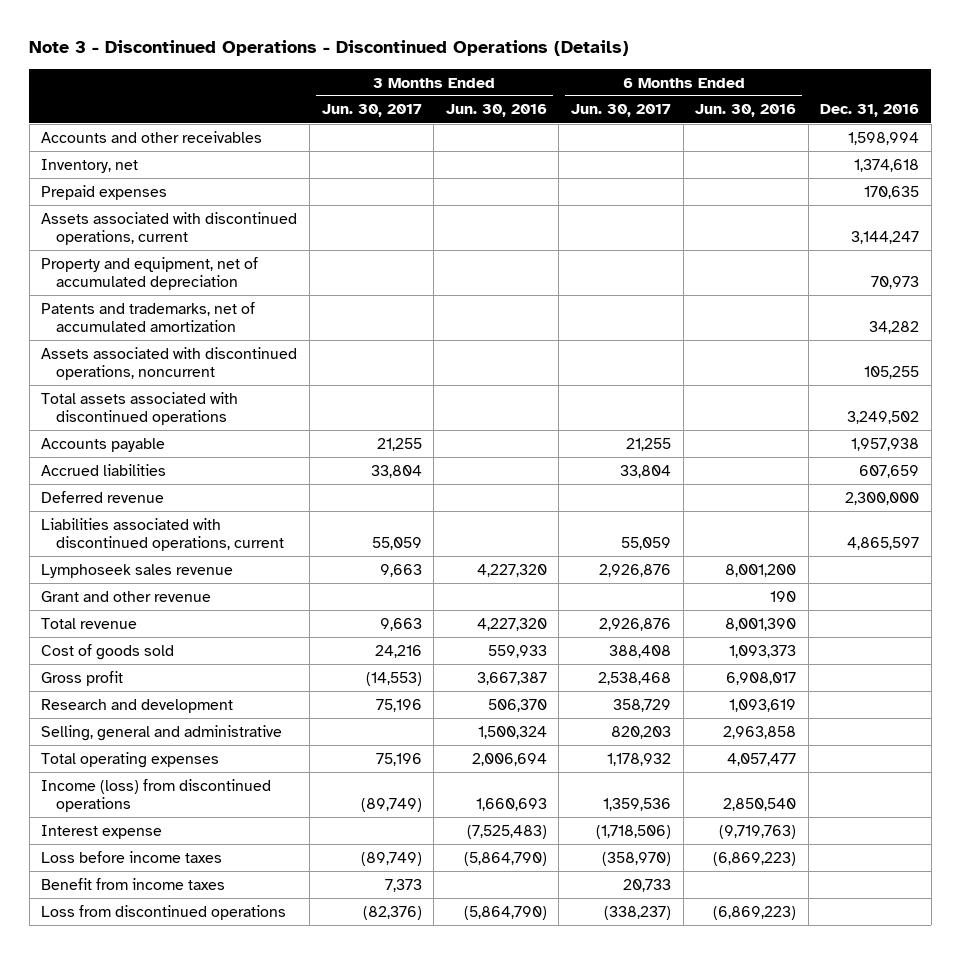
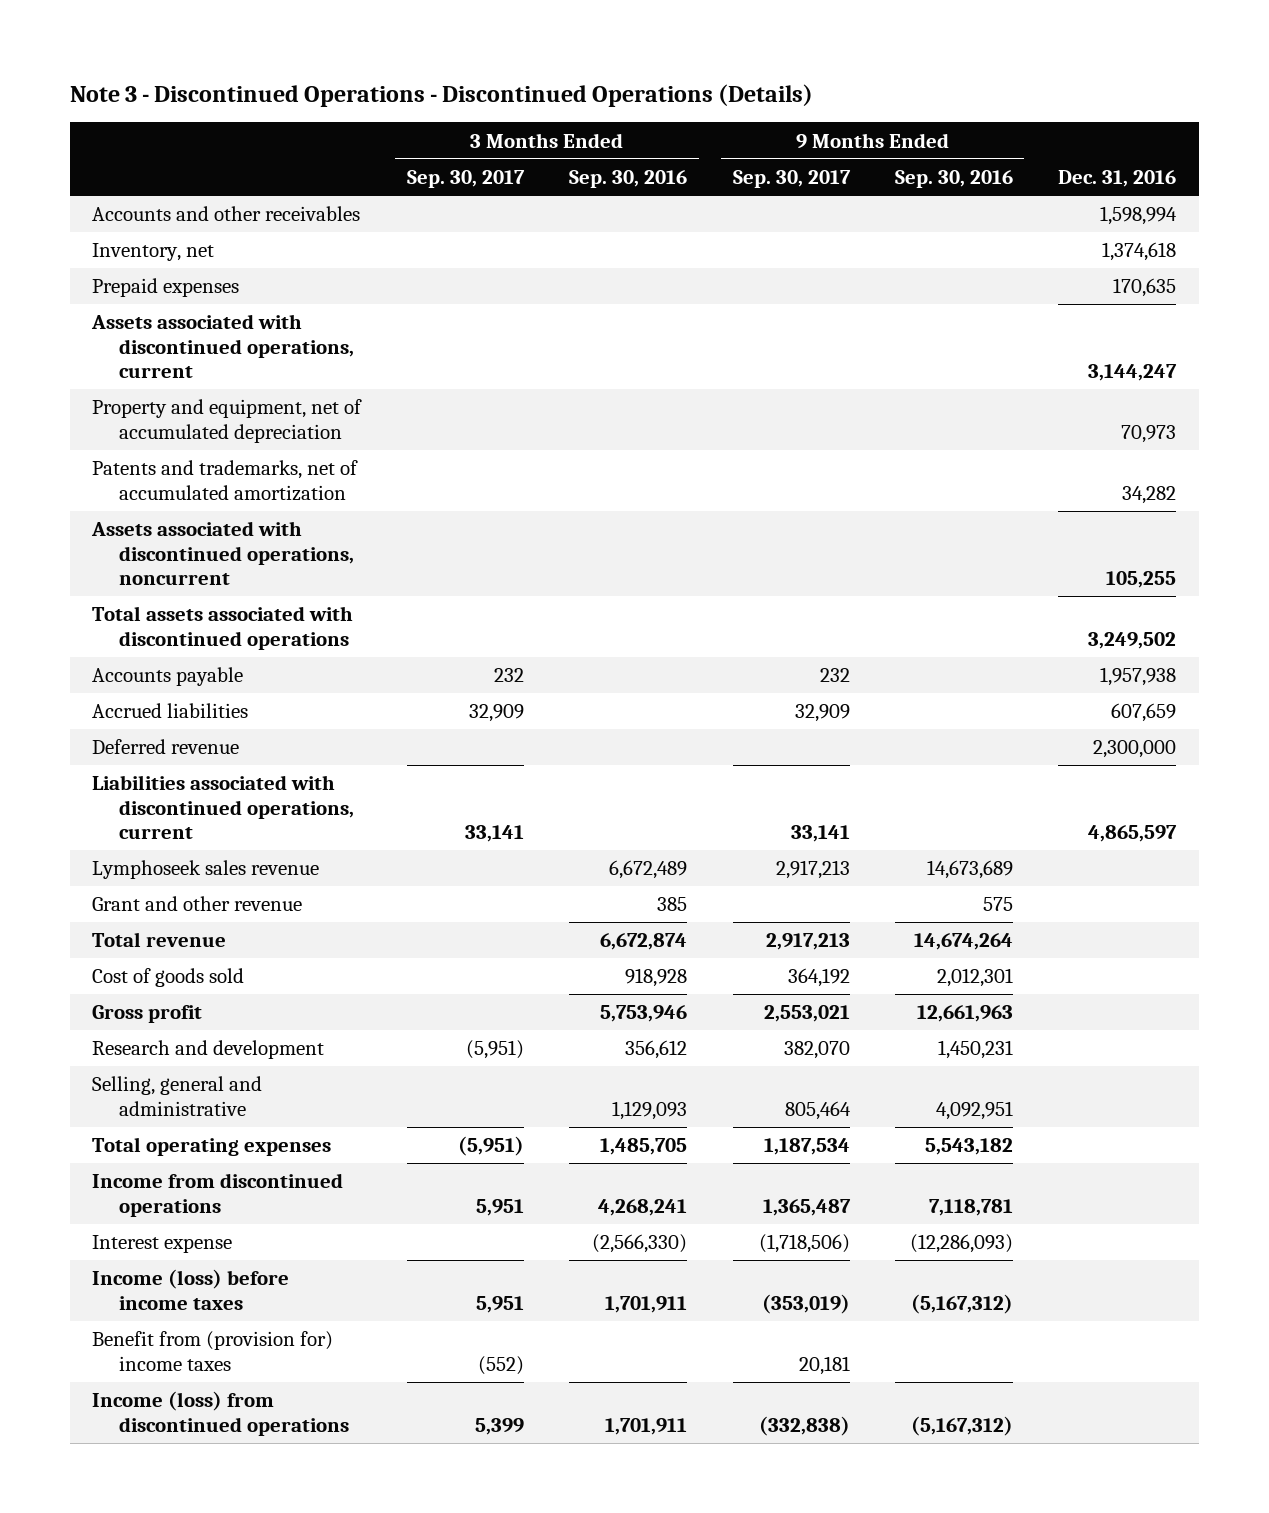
- | 3 Months Ended Jun. 30, 2017 | 3 Months Ended Jun. 30, 2016 | 6 Months Ended Jun. 30, 2017 | 6 Months Ended Jun. 30, 2016 | Dec. 31, 2016
+ | 3 Months Ended Sep. 30, 2017 | 3 Months Ended Sep. 30, 2016 | 9 Months Ended Sep. 30, 2017 | 9 Months Ended Sep. 30, 2016 | Dec. 31, 2016
+ Income from discontinued operations | 5,951 | 4,268,241 | 1,365,487 | 7,118,781 |
- Loss before income taxes | (89,749) | (5,864,790) | (358,970) | (6,869,223) |
- Benefit from income taxes | 7,373 | | 20,733 | |
- Loss from discontinued operations | (82,376) | (5,864,790) | (338,237) | (6,869,223) |
+ Income (loss) before income taxes | 5,951 | 1,701,911 | (353,019) | (5,167,312) |
+ Benefit from (provision for) income taxes | (552) | | 20,181 | |
moved down: Income (loss) from discontinued operations | 5,399 | 1,701,911 | (332,838) | (5,167,312) |

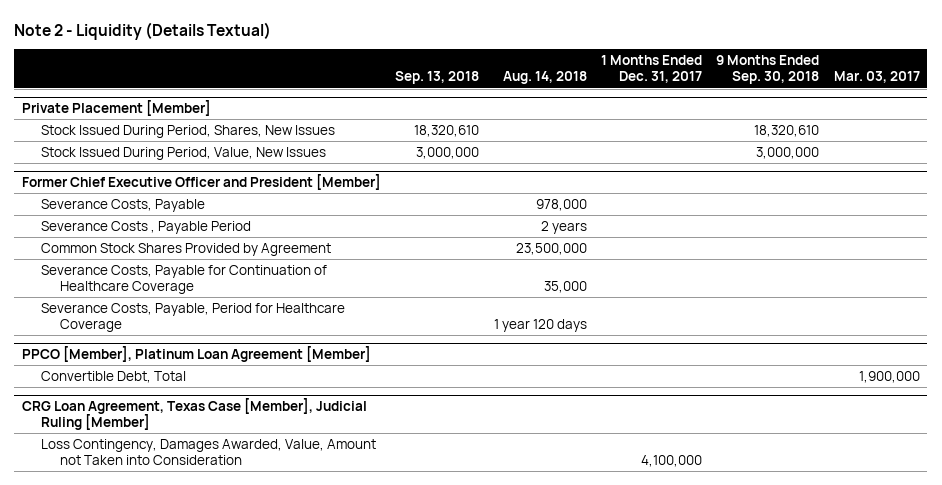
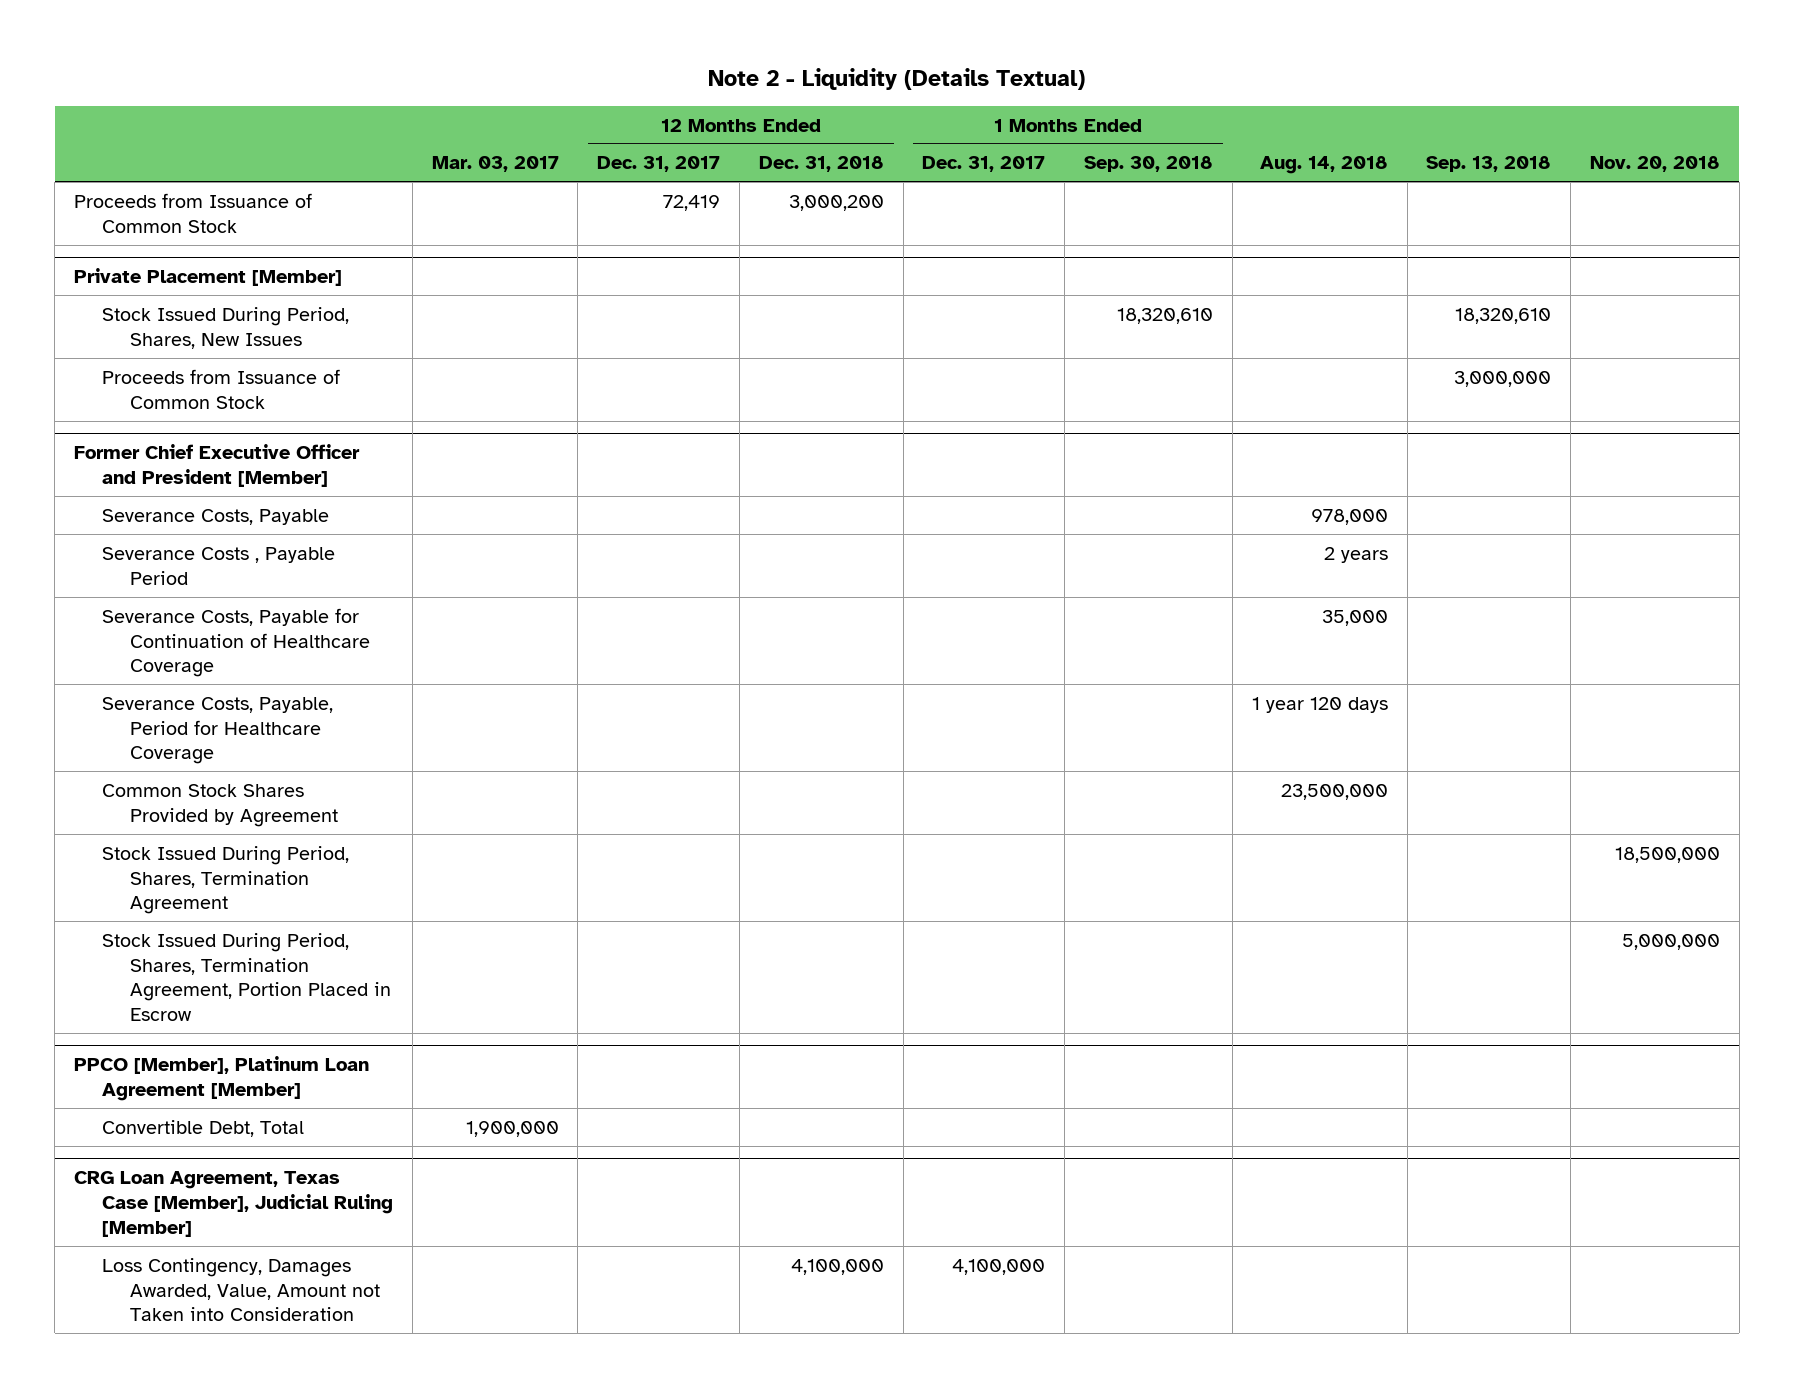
- | Sep. 13, 2018 | Aug. 14, 2018 | 1 Months Ended Dec. 31, 2017 | 9 Months Ended Sep. 30, 2018 | Mar. 03, 2017
+ | Mar. 03, 2017 | 12 Months Ended Dec. 31, 2017 | 12 Months Ended Dec. 31, 2018 | 1 Months Ended Dec. 31, 2017 | 1 Months Ended Sep. 30, 2018 | Aug. 14, 2018 | Sep. 13, 2018 | Nov. 20, 2018
+ Proceeds from Issuance of Common Stock | | 72,419 | 3,000,200 | | | | |
@ Private Placement [Member]
- Stock Issued During Period, Value, New Issues | 3,000,000 | | | 3,000,000 |
+ Proceeds from Issuance of Common Stock | | | | | | | 3,000,000 |
@ Former Chief Executive Officer and President [Member]
moved down: Common Stock Shares Provided by Agreement | | | | | | 23,500,000 | |
+ Stock Issued During Period, Shares, Termination Agreement | | | | | | | | 18,500,000
+ Stock Issued During Period, Shares, Termination Agreement, Portion Placed in Escrow | | | | | | | | 5,000,000

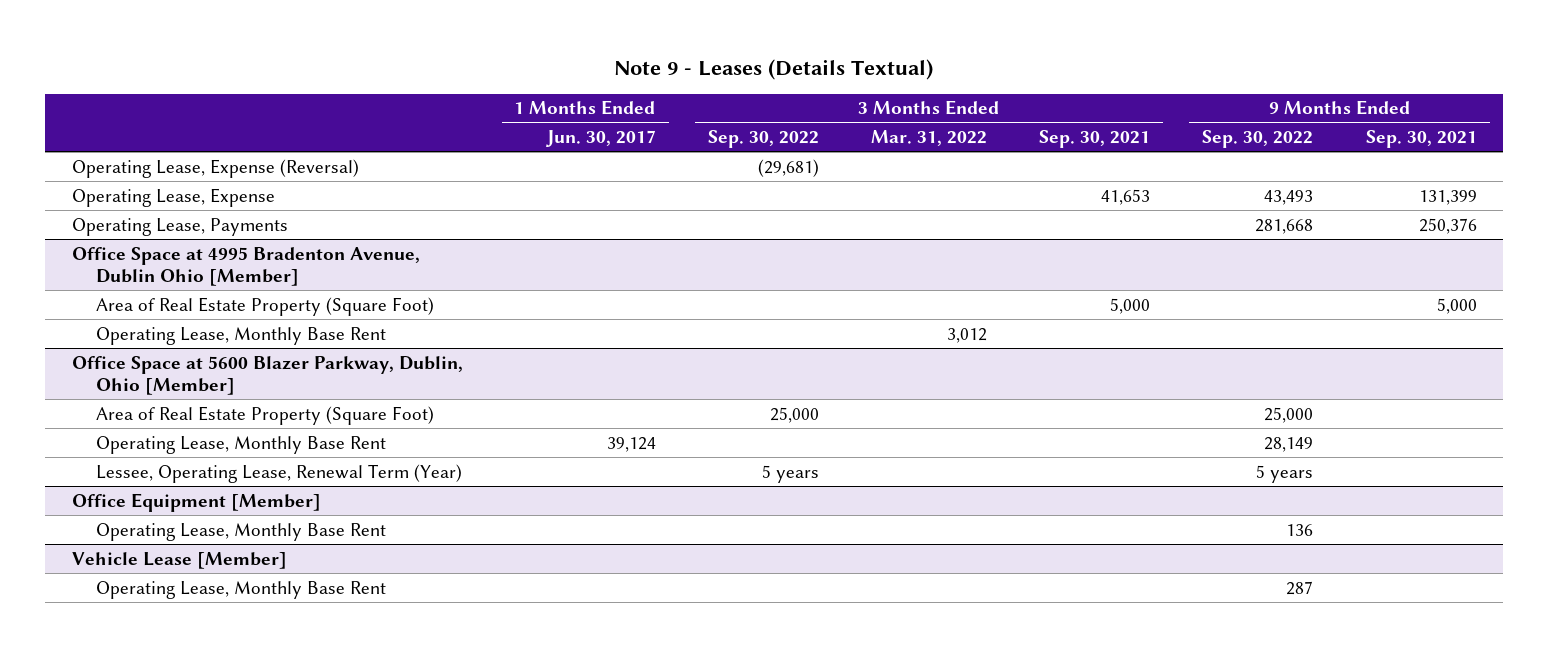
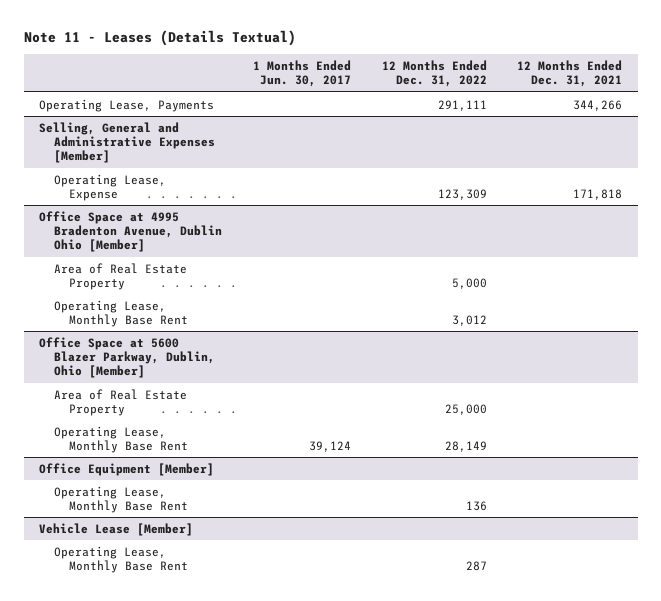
- Note 9 - Leases (Details Textual)
+ Note 11 - Leases (Details Textual)
- | 1 Months Ended Jun. 30, 2017 | 3 Months Ended Sep. 30, 2022 | 3 Months Ended Mar. 31, 2022 | 3 Months Ended Sep. 30, 2021 | 9 Months Ended Sep. 30, 2022 | 9 Months Ended Sep. 30, 2021
+ | 1 Months Ended Jun. 30, 2017 | 12 Months Ended Dec. 31, 2022 | 12 Months Ended Dec. 31, 2021
- Operating Lease, Expense (Reversal) | | (29,681) | | | |
- Operating Lease, Expense | | | | 41,653 | 43,493 | 131,399
+ Selling, General and Administrative Expenses [Member]
+ Operating Lease, Expense | | 123,309 | 171,818
@ Office Space at 4995 Bradenton Avenue, Dublin Ohio [Member]
- Area of Real Estate Property (Square Foot) | | | | 5,000 | | 5,000
+ Area of Real Estate Property | | 5,000 |
@ Office Space at 5600 Blazer Parkway, Dublin, Ohio [Member]
- Area of Real Estate Property (Square Foot) | | 25,000 | | | 25,000 |
+ Area of Real Estate Property | | 25,000 |
- Lessee, Operating Lease, Renewal Term (Year) | | 5 years | | | 5 years |

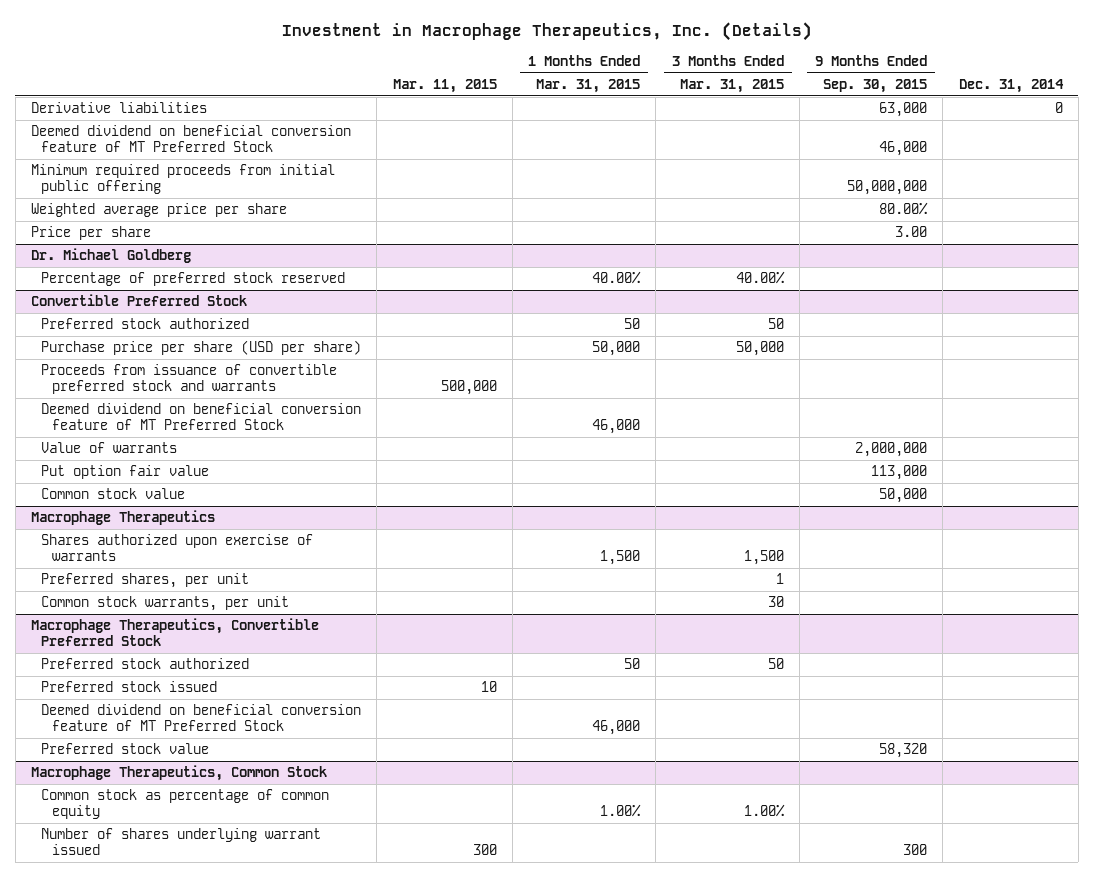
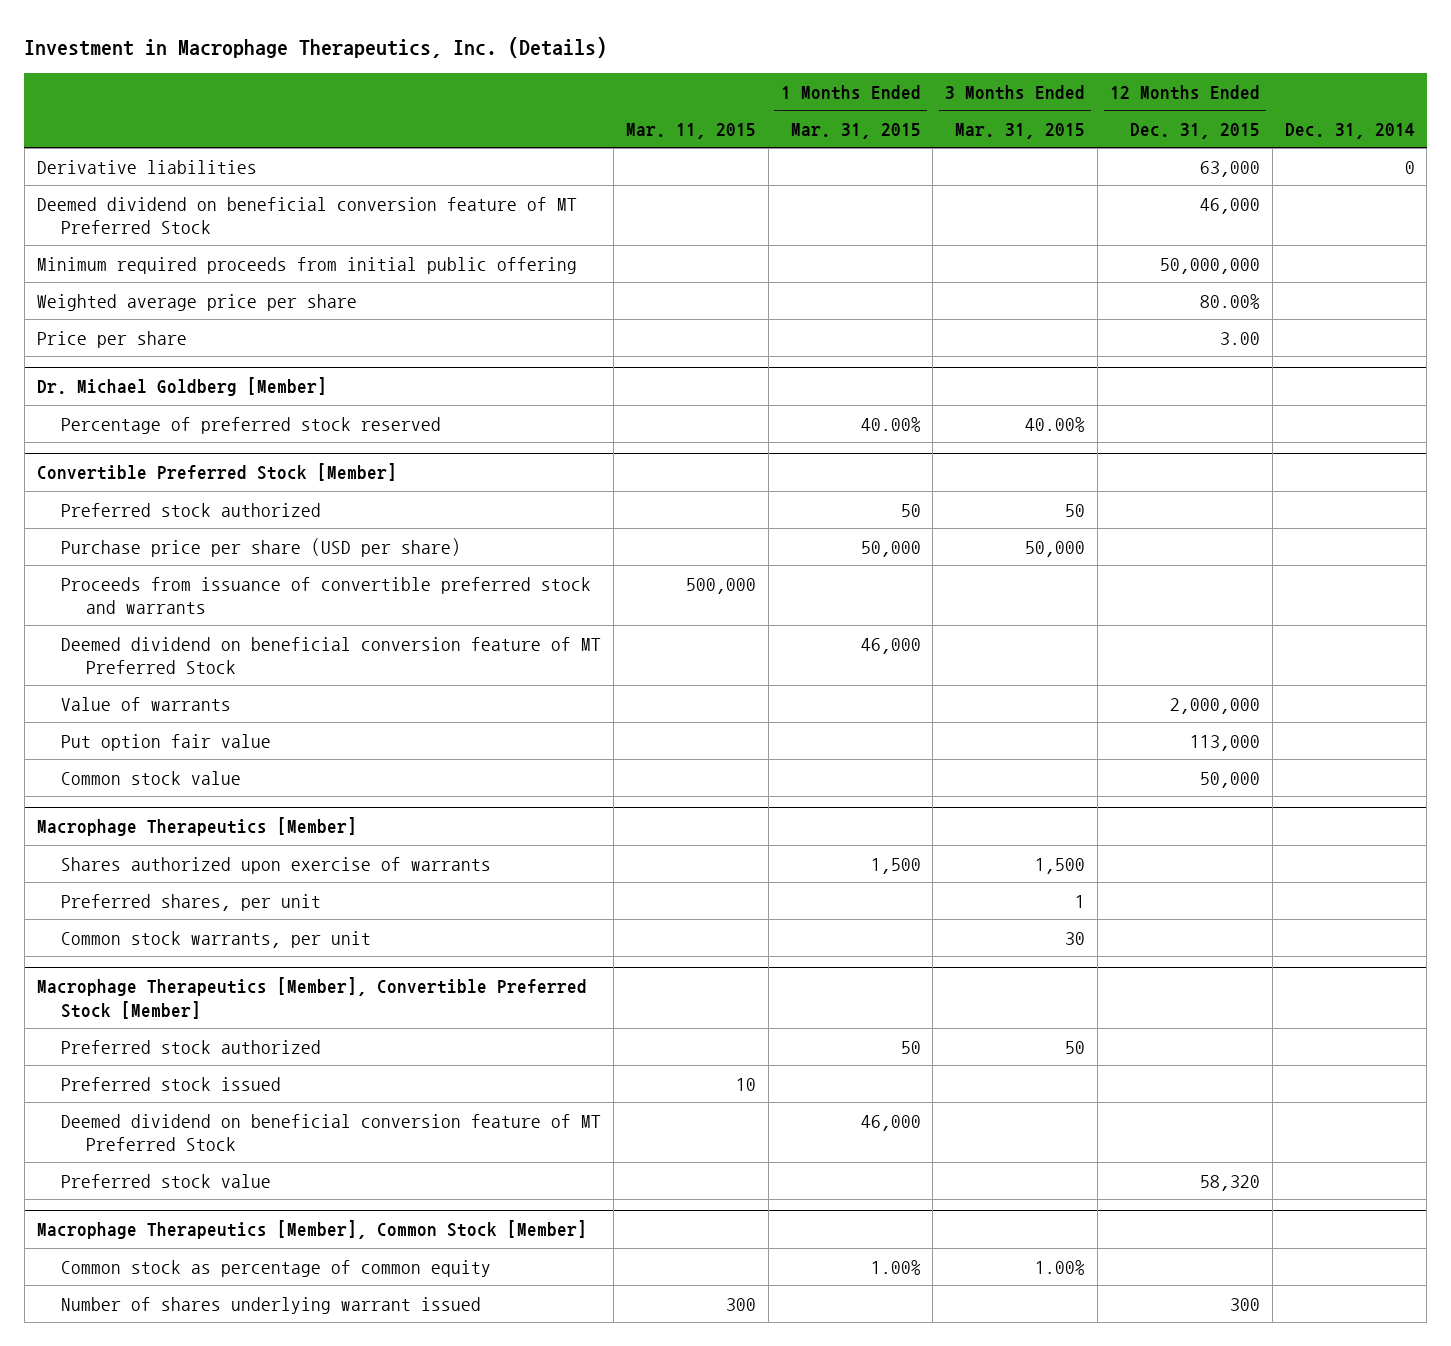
- | Mar. 11, 2015 | 1 Months Ended Mar. 31, 2015 | 3 Months Ended Mar. 31, 2015 | 9 Months Ended Sep. 30, 2015 | Dec. 31, 2014
+ | Mar. 11, 2015 | 1 Months Ended Mar. 31, 2015 | 3 Months Ended Mar. 31, 2015 | 12 Months Ended Dec. 31, 2015 | Dec. 31, 2014
- Dr. Michael Goldberg
+ Dr. Michael Goldberg [Member]
- Convertible Preferred Stock
+ Convertible Preferred Stock [Member]
- Macrophage Therapeutics
+ Macrophage Therapeutics [Member]
- Macrophage Therapeutics, Convertible Preferred Stock
+ Macrophage Therapeutics [Member], Convertible Preferred Stock [Member]
- Macrophage Therapeutics, Common Stock
+ Macrophage Therapeutics [Member], Common Stock [Member]

